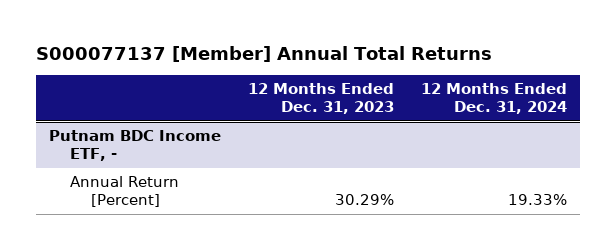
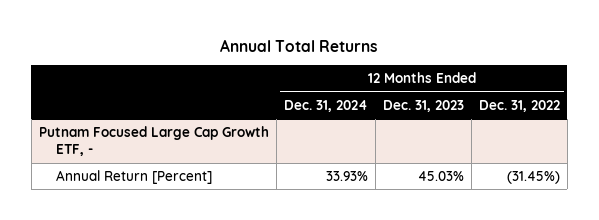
- S000077137 [Member] Annual Total Returns
+ Annual Total Returns
- | 12 Months Ended Dec. 31, 2023 | 12 Months Ended Dec. 31, 2024
+ | 12 Months Ended Dec. 31, 2024 | 12 Months Ended Dec. 31, 2023 | 12 Months Ended Dec. 31, 2022
- Putnam BDC Income ETF, -
- Annual Return [Percent] | 30.29% | 19.33%
+ Putnam Focused Large Cap Growth ETF, -
+ Annual Return [Percent] | 33.93% | 45.03% | (31.45%)

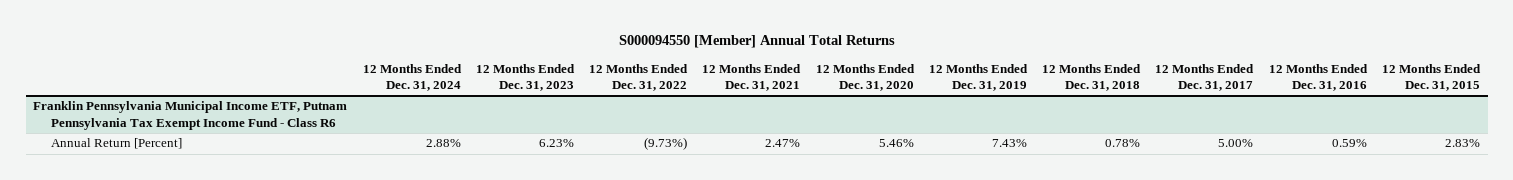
- Annual Total Returns
+ S000094550 [Member] Annual Total Returns
- | 12 Months Ended Dec. 31, 2024 | 12 Months Ended Dec. 31, 2023 | 12 Months Ended Dec. 31, 2022
+ | 12 Months Ended Dec. 31, 2024 | 12 Months Ended Dec. 31, 2023 | 12 Months Ended Dec. 31, 2022 | 12 Months Ended Dec. 31, 2021 | 12 Months Ended Dec. 31, 2020 | 12 Months Ended Dec. 31, 2019 | 12 Months Ended Dec. 31, 2018 | 12 Months Ended Dec. 31, 2017 | 12 Months Ended Dec. 31, 2016 | 12 Months Ended Dec. 31, 2015
- Putnam Focused Large Cap Growth ETF, -
- Annual Return [Percent] | 33.93% | 45.03% | (31.45%)
+ Franklin Pennsylvania Municipal Income ETF, Putnam Pennsylvania Tax Exempt Income Fund - Class R6
+ Annual Return [Percent] | 2.88% | 6.23% | (9.73%) | 2.47% | 5.46% | 7.43% | 0.78% | 5.00% | 0.59% | 2.83%

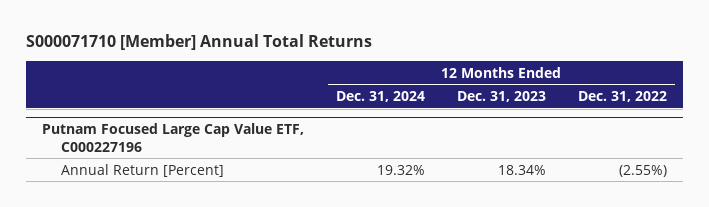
- S000094550 [Member] Annual Total Returns
+ S000071710 [Member] Annual Total Returns
- | 12 Months Ended Dec. 31, 2024 | 12 Months Ended Dec. 31, 2023 | 12 Months Ended Dec. 31, 2022 | 12 Months Ended Dec. 31, 2021 | 12 Months Ended Dec. 31, 2020 | 12 Months Ended Dec. 31, 2019 | 12 Months Ended Dec. 31, 2018 | 12 Months Ended Dec. 31, 2017 | 12 Months Ended Dec. 31, 2016 | 12 Months Ended Dec. 31, 2015
+ | 12 Months Ended Dec. 31, 2024 | 12 Months Ended Dec. 31, 2023 | 12 Months Ended Dec. 31, 2022
- Franklin Pennsylvania Municipal Income ETF, Putnam Pennsylvania Tax Exempt Income Fund - Class R6
- Annual Return [Percent] | 2.88% | 6.23% | (9.73%) | 2.47% | 5.46% | 7.43% | 0.78% | 5.00% | 0.59% | 2.83%
+ Putnam Focused Large Cap Value ETF, C000227196
+ Annual Return [Percent] | 19.32% | 18.34% | (2.55%)

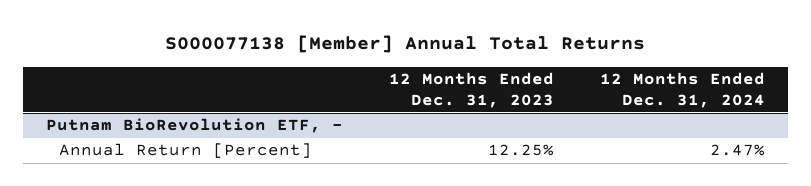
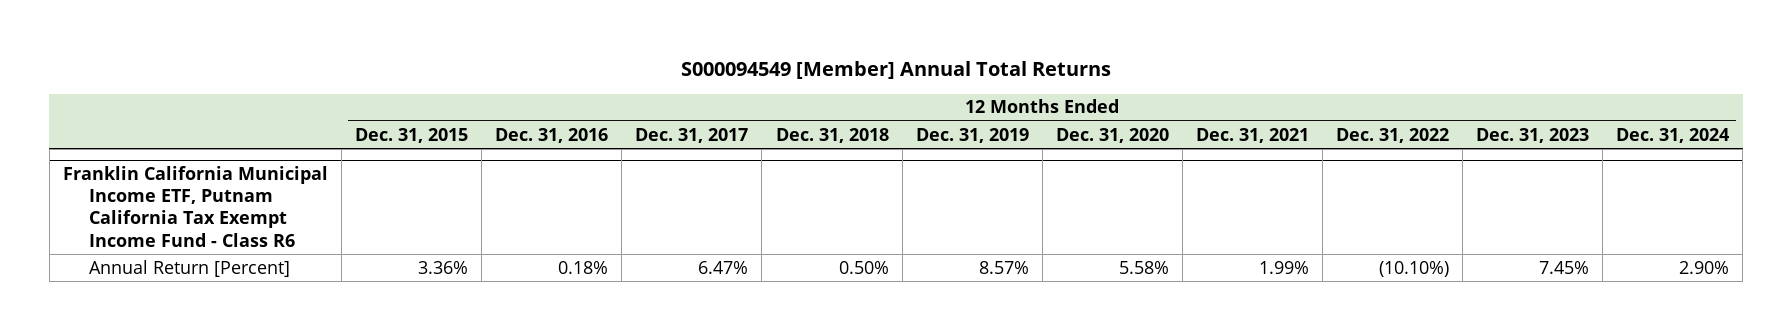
- S000077138 [Member] Annual Total Returns
+ S000094549 [Member] Annual Total Returns
- | 12 Months Ended Dec. 31, 2023 | 12 Months Ended Dec. 31, 2024
+ | 12 Months Ended Dec. 31, 2015 | 12 Months Ended Dec. 31, 2016 | 12 Months Ended Dec. 31, 2017 | 12 Months Ended Dec. 31, 2018 | 12 Months Ended Dec. 31, 2019 | 12 Months Ended Dec. 31, 2020 | 12 Months Ended Dec. 31, 2021 | 12 Months Ended Dec. 31, 2022 | 12 Months Ended Dec. 31, 2023 | 12 Months Ended Dec. 31, 2024
- Putnam BioRevolution ETF, -
- Annual Return [Percent] | 12.25% | 2.47%
+ Franklin California Municipal Income ETF, Putnam California Tax Exempt Income Fund - Class R6
+ Annual Return [Percent] | 3.36% | 0.18% | 6.47% | 0.50% | 8.57% | 5.58% | 1.99% | (10.10%) | 7.45% | 2.90%

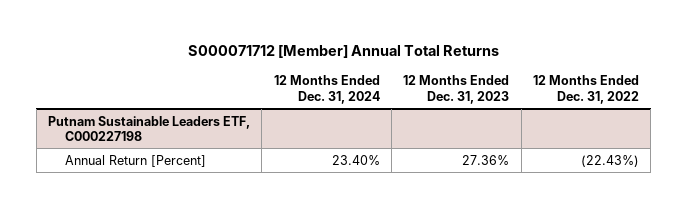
- S000094549 [Member] Annual Total Returns
+ S000071712 [Member] Annual Total Returns
- | 12 Months Ended Dec. 31, 2015 | 12 Months Ended Dec. 31, 2016 | 12 Months Ended Dec. 31, 2017 | 12 Months Ended Dec. 31, 2018 | 12 Months Ended Dec. 31, 2019 | 12 Months Ended Dec. 31, 2020 | 12 Months Ended Dec. 31, 2021 | 12 Months Ended Dec. 31, 2022 | 12 Months Ended Dec. 31, 2023 | 12 Months Ended Dec. 31, 2024
+ | 12 Months Ended Dec. 31, 2024 | 12 Months Ended Dec. 31, 2023 | 12 Months Ended Dec. 31, 2022
- Franklin California Municipal Income ETF, Putnam California Tax Exempt Income Fund - Class R6
- Annual Return [Percent] | 3.36% | 0.18% | 6.47% | 0.50% | 8.57% | 5.58% | 1.99% | (10.10%) | 7.45% | 2.90%
+ Putnam Sustainable Leaders ETF, C000227198
+ Annual Return [Percent] | 23.40% | 27.36% | (22.43%)

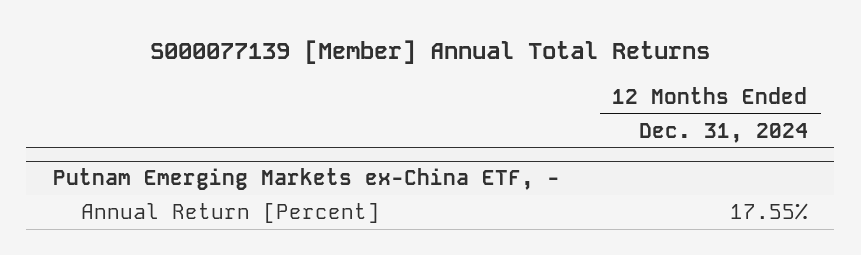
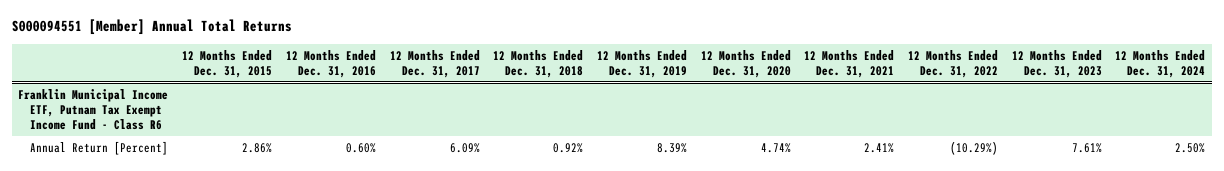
- S000077139 [Member] Annual Total Returns
+ S000094551 [Member] Annual Total Returns
- | 12 Months Ended Dec. 31, 2024
+ | 12 Months Ended Dec. 31, 2015 | 12 Months Ended Dec. 31, 2016 | 12 Months Ended Dec. 31, 2017 | 12 Months Ended Dec. 31, 2018 | 12 Months Ended Dec. 31, 2019 | 12 Months Ended Dec. 31, 2020 | 12 Months Ended Dec. 31, 2021 | 12 Months Ended Dec. 31, 2022 | 12 Months Ended Dec. 31, 2023 | 12 Months Ended Dec. 31, 2024
- Putnam Emerging Markets ex-China ETF, -
- Annual Return [Percent] | 17.55%
+ Franklin Municipal Income ETF, Putnam Tax Exempt Income Fund - Class R6
+ Annual Return [Percent] | 2.86% | 0.60% | 6.09% | 0.92% | 8.39% | 4.74% | 2.41% | (10.29%) | 7.61% | 2.50%

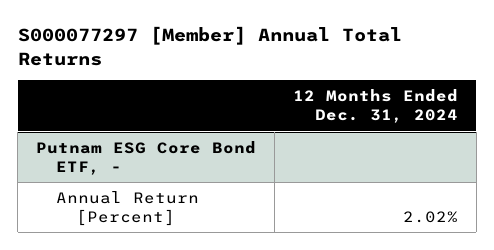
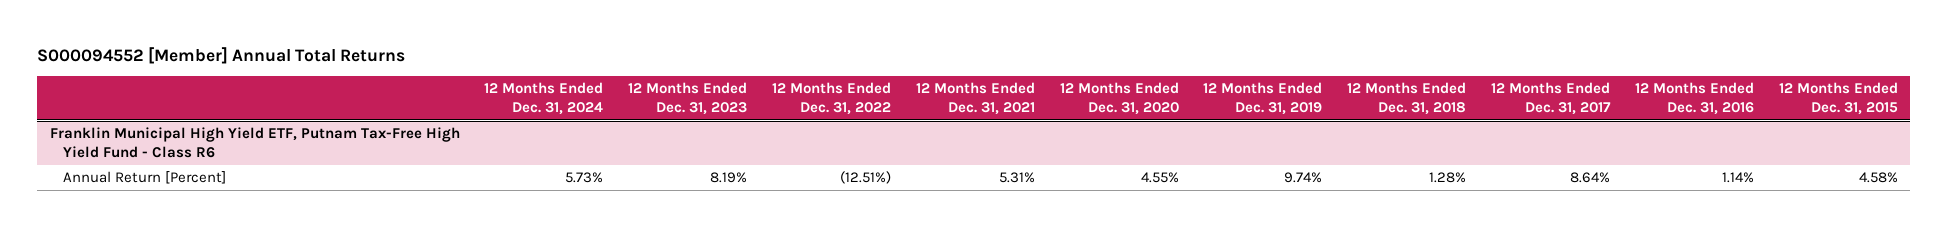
- S000077297 [Member] Annual Total Returns
+ S000094552 [Member] Annual Total Returns
- | 12 Months Ended Dec. 31, 2024
+ | 12 Months Ended Dec. 31, 2024 | 12 Months Ended Dec. 31, 2023 | 12 Months Ended Dec. 31, 2022 | 12 Months Ended Dec. 31, 2021 | 12 Months Ended Dec. 31, 2020 | 12 Months Ended Dec. 31, 2019 | 12 Months Ended Dec. 31, 2018 | 12 Months Ended Dec. 31, 2017 | 12 Months Ended Dec. 31, 2016 | 12 Months Ended Dec. 31, 2015
- Putnam ESG Core Bond ETF, -
- Annual Return [Percent] | 2.02%
+ Franklin Municipal High Yield ETF, Putnam Tax-Free High Yield Fund - Class R6
+ Annual Return [Percent] | 5.73% | 8.19% | (12.51%) | 5.31% | 4.55% | 9.74% | 1.28% | 8.64% | 1.14% | 4.58%

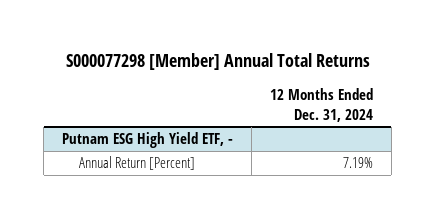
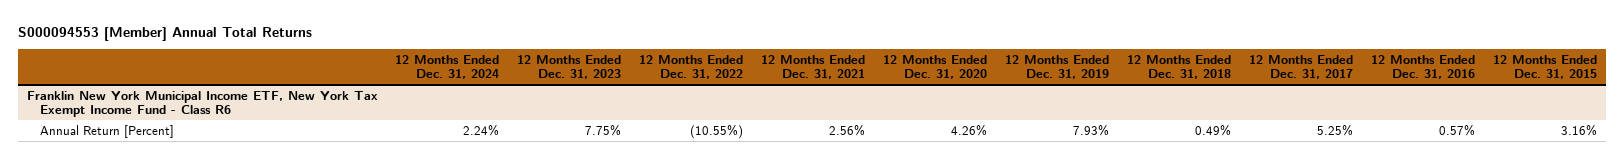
- S000077298 [Member] Annual Total Returns
+ S000094553 [Member] Annual Total Returns
- | 12 Months Ended Dec. 31, 2024
+ | 12 Months Ended Dec. 31, 2024 | 12 Months Ended Dec. 31, 2023 | 12 Months Ended Dec. 31, 2022 | 12 Months Ended Dec. 31, 2021 | 12 Months Ended Dec. 31, 2020 | 12 Months Ended Dec. 31, 2019 | 12 Months Ended Dec. 31, 2018 | 12 Months Ended Dec. 31, 2017 | 12 Months Ended Dec. 31, 2016 | 12 Months Ended Dec. 31, 2015
- Putnam ESG High Yield ETF, -
- Annual Return [Percent] | 7.19%
+ Franklin New York Municipal Income ETF, New York Tax Exempt Income Fund - Class R6
+ Annual Return [Percent] | 2.24% | 7.75% | (10.55%) | 2.56% | 4.26% | 7.93% | 0.49% | 5.25% | 0.57% | 3.16%

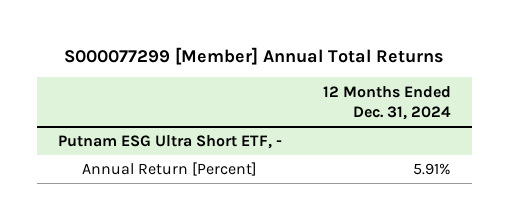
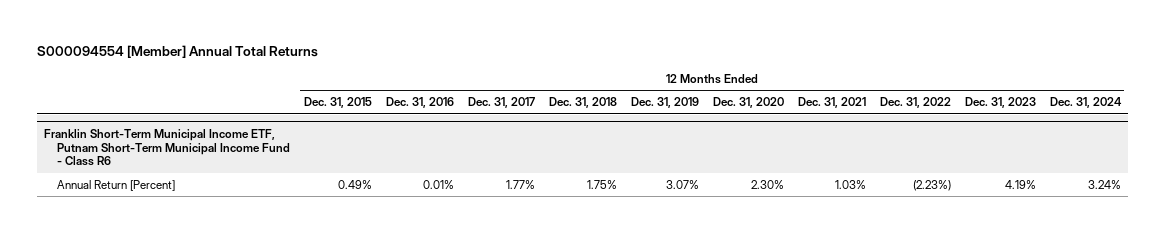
- S000077299 [Member] Annual Total Returns
+ S000094554 [Member] Annual Total Returns
- | 12 Months Ended Dec. 31, 2024
+ | 12 Months Ended Dec. 31, 2015 | 12 Months Ended Dec. 31, 2016 | 12 Months Ended Dec. 31, 2017 | 12 Months Ended Dec. 31, 2018 | 12 Months Ended Dec. 31, 2019 | 12 Months Ended Dec. 31, 2020 | 12 Months Ended Dec. 31, 2021 | 12 Months Ended Dec. 31, 2022 | 12 Months Ended Dec. 31, 2023 | 12 Months Ended Dec. 31, 2024
- Putnam ESG Ultra Short ETF, -
- Annual Return [Percent] | 5.91%
+ Franklin Short-Term Municipal Income ETF, Putnam Short-Term Municipal Income Fund - Class R6
+ Annual Return [Percent] | 0.49% | 0.01% | 1.77% | 1.75% | 3.07% | 2.30% | 1.03% | (2.23%) | 4.19% | 3.24%

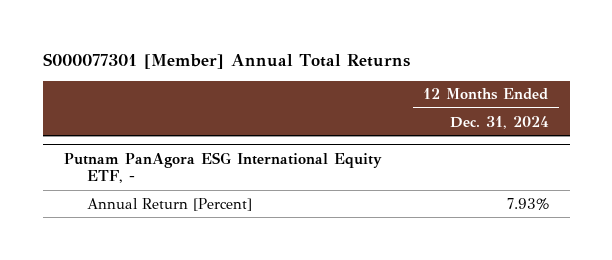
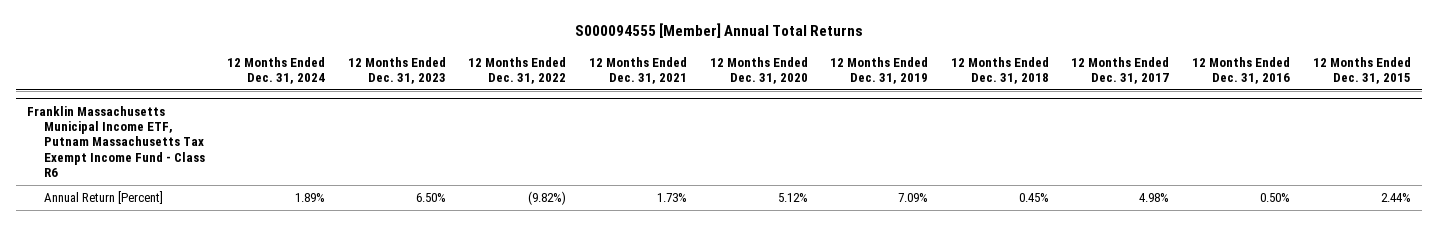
- S000077301 [Member] Annual Total Returns
+ S000094555 [Member] Annual Total Returns
- | 12 Months Ended Dec. 31, 2024
+ | 12 Months Ended Dec. 31, 2024 | 12 Months Ended Dec. 31, 2023 | 12 Months Ended Dec. 31, 2022 | 12 Months Ended Dec. 31, 2021 | 12 Months Ended Dec. 31, 2020 | 12 Months Ended Dec. 31, 2019 | 12 Months Ended Dec. 31, 2018 | 12 Months Ended Dec. 31, 2017 | 12 Months Ended Dec. 31, 2016 | 12 Months Ended Dec. 31, 2015
- Putnam PanAgora ESG International Equity ETF, -
- Annual Return [Percent] | 7.93%
+ Franklin Massachusetts Municipal Income ETF, Putnam Massachusetts Tax Exempt Income Fund - Class R6
+ Annual Return [Percent] | 1.89% | 6.50% | (9.82%) | 1.73% | 5.12% | 7.09% | 0.45% | 4.98% | 0.50% | 2.44%

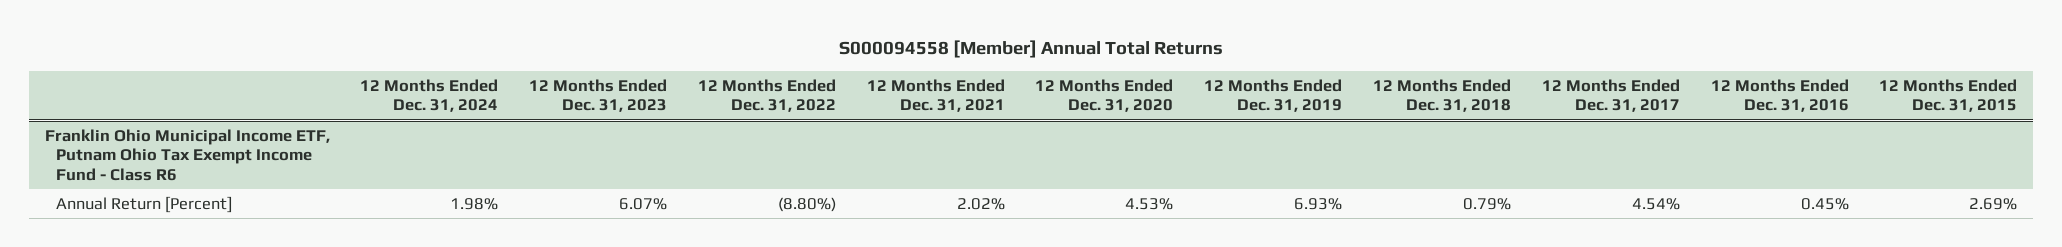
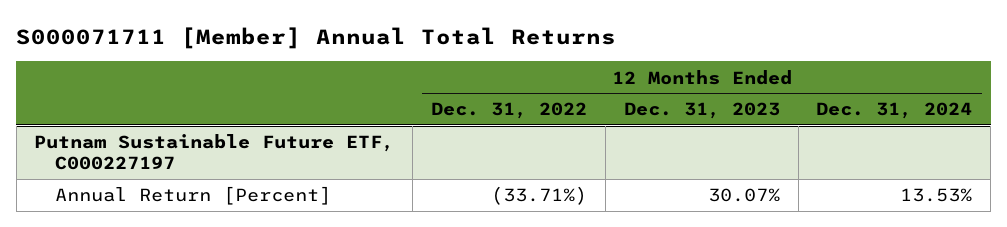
- S000094558 [Member] Annual Total Returns
+ S000071711 [Member] Annual Total Returns
- | 12 Months Ended Dec. 31, 2024 | 12 Months Ended Dec. 31, 2023 | 12 Months Ended Dec. 31, 2022 | 12 Months Ended Dec. 31, 2021 | 12 Months Ended Dec. 31, 2020 | 12 Months Ended Dec. 31, 2019 | 12 Months Ended Dec. 31, 2018 | 12 Months Ended Dec. 31, 2017 | 12 Months Ended Dec. 31, 2016 | 12 Months Ended Dec. 31, 2015
+ | 12 Months Ended Dec. 31, 2022 | 12 Months Ended Dec. 31, 2023 | 12 Months Ended Dec. 31, 2024
- Franklin Ohio Municipal Income ETF, Putnam Ohio Tax Exempt Income Fund - Class R6
- Annual Return [Percent] | 1.98% | 6.07% | (8.80%) | 2.02% | 4.53% | 6.93% | 0.79% | 4.54% | 0.45% | 2.69%
+ Putnam Sustainable Future ETF, C000227197
+ Annual Return [Percent] | (33.71%) | 30.07% | 13.53%

